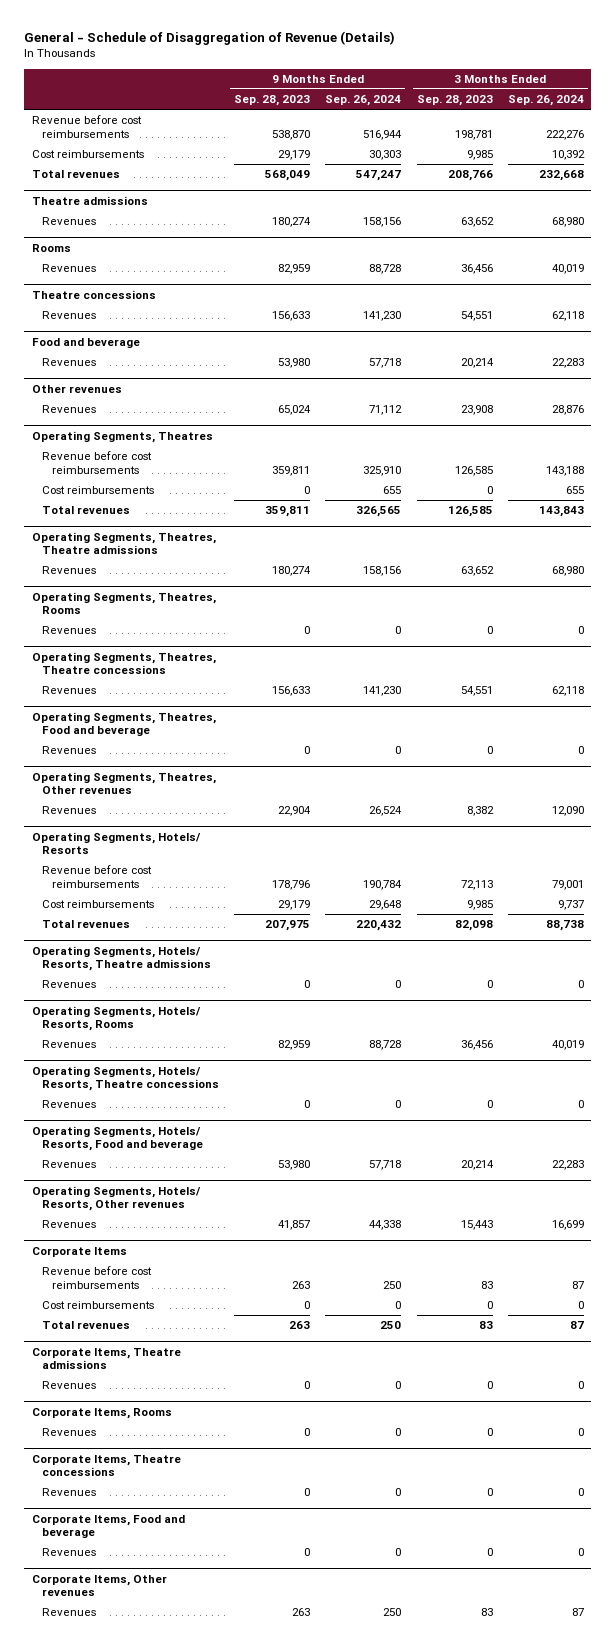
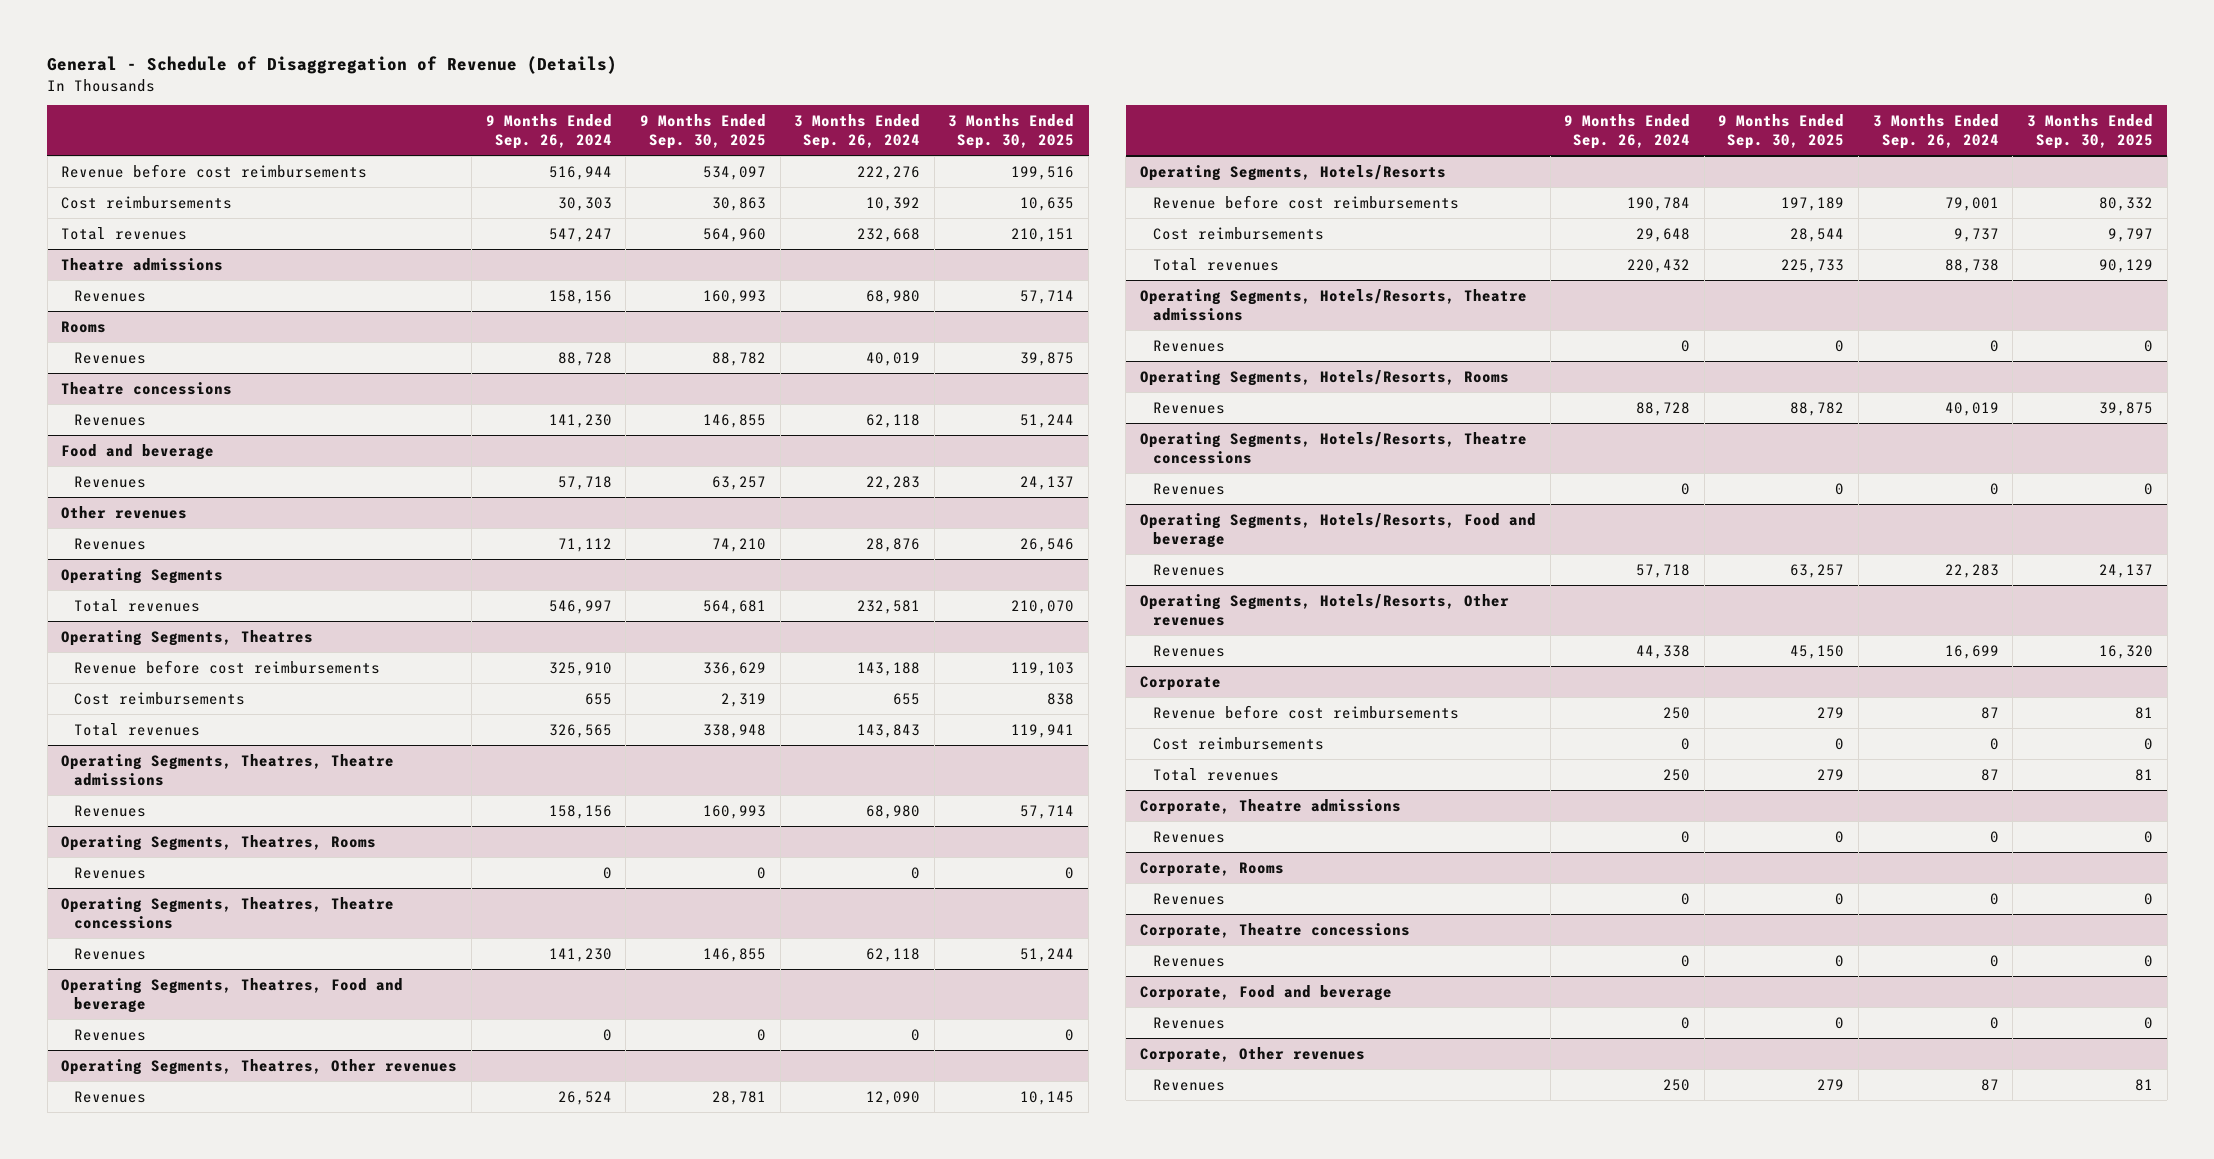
- | 9 Months Ended Sep. 28, 2023 | 9 Months Ended Sep. 26, 2024 | 3 Months Ended Sep. 28, 2023 | 3 Months Ended Sep. 26, 2024
+ | 9 Months Ended Sep. 26, 2024 | 9 Months Ended Sep. 30, 2025 | 3 Months Ended Sep. 26, 2024 | 3 Months Ended Sep. 30, 2025
+ Operating Segments
+ Total revenues | 546,997 | 564,681 | 232,581 | 210,070
- Operating Segments, Hotels/ Resorts
+ Operating Segments, Hotels/Resorts
- Operating Segments, Hotels/ Resorts, Theatre admissions
+ Operating Segments, Hotels/Resorts, Theatre admissions
- Operating Segments, Hotels/ Resorts, Rooms
+ Operating Segments, Hotels/Resorts, Rooms
- Operating Segments, Hotels/ Resorts, Theatre concessions
+ Operating Segments, Hotels/Resorts, Theatre concessions
- Operating Segments, Hotels/ Resorts, Food and beverage
+ Operating Segments, Hotels/Resorts, Food and beverage
- Operating Segments, Hotels/ Resorts, Other revenues
+ Operating Segments, Hotels/Resorts, Other revenues
- Corporate Items
+ Corporate
- Corporate Items, Theatre admissions
+ Corporate, Theatre admissions
- Corporate Items, Rooms
+ Corporate, Rooms
- Corporate Items, Theatre concessions
+ Corporate, Theatre concessions
- Corporate Items, Food and beverage
+ Corporate, Food and beverage
- Corporate Items, Other revenues
+ Corporate, Other revenues

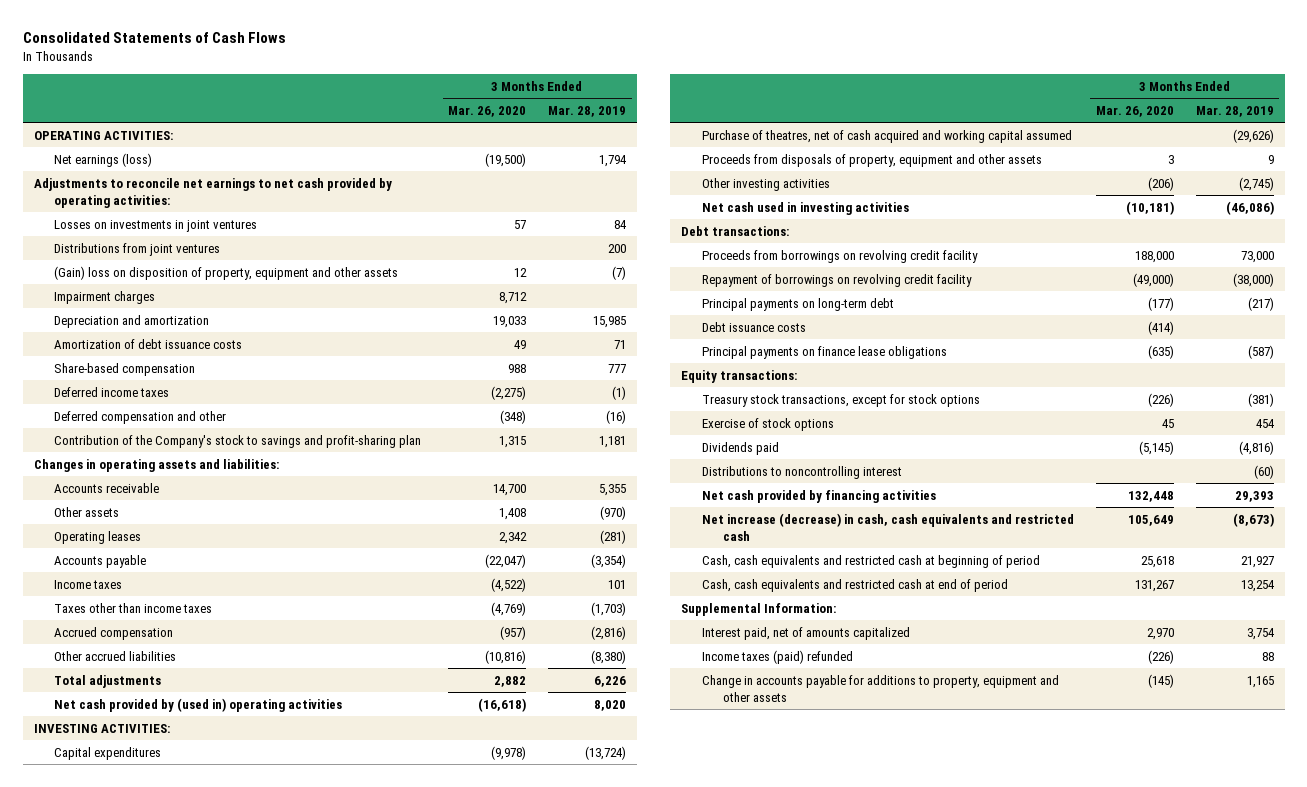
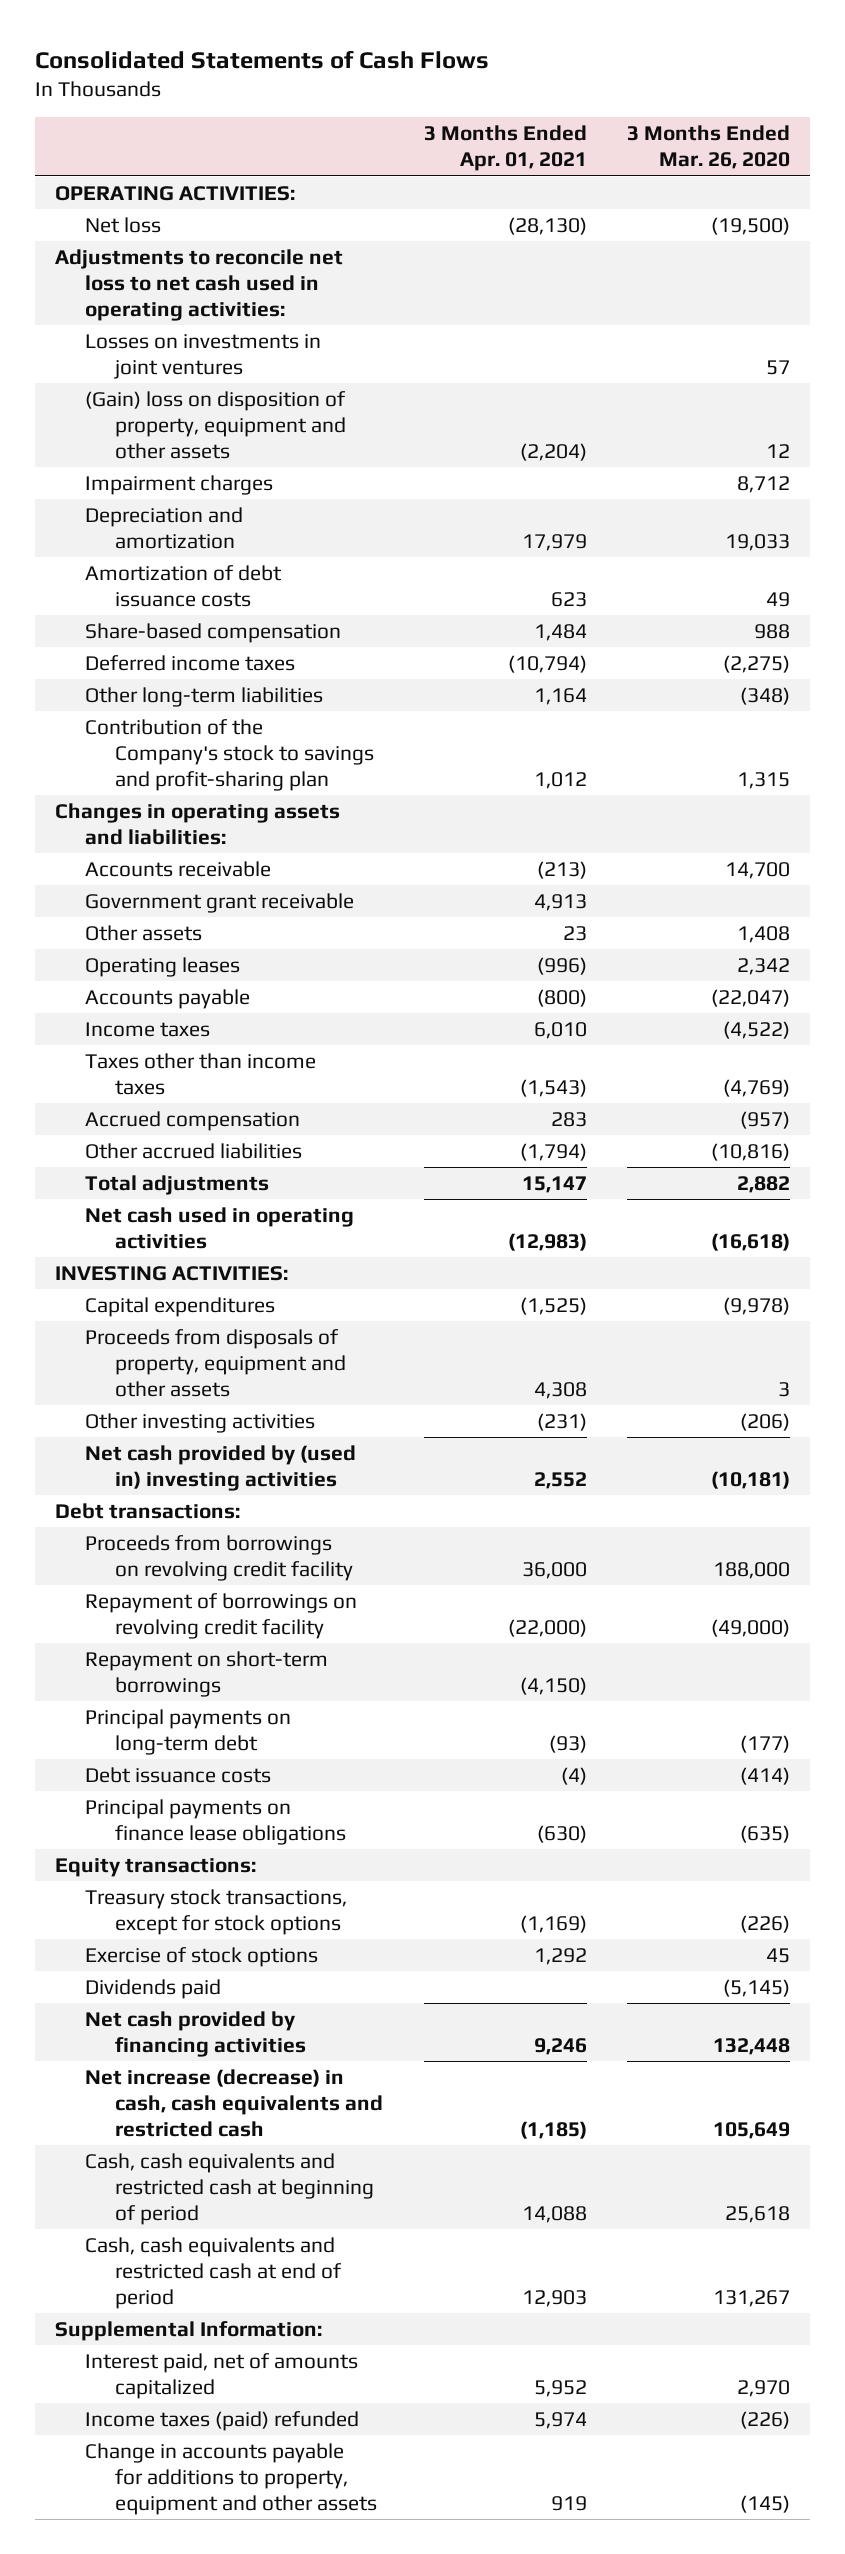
- | 3 Months Ended Mar. 26, 2020 | 3 Months Ended Mar. 28, 2019
+ | 3 Months Ended Apr. 01, 2021 | 3 Months Ended Mar. 26, 2020
- Net earnings (loss) | (19,500) | 1,794
- Adjustments to reconcile net earnings to net cash provided by operating activities:
+ Net loss | (28,130) | (19,500)
+ Adjustments to reconcile net loss to net cash used in operating activities:
- Distributions from joint ventures | | 200
- Deferred compensation and other | (348) | (16)
+ Other long-term liabilities | 1,164 | (348)
+ Government grant receivable | 4,913 |
- Net cash provided by (used in) operating activities | (16,618) | 8,020
+ Net cash used in operating activities | (12,983) | (16,618)
- Purchase of theatres, net of cash acquired and working capital assumed | | (29,626)
- Net cash used in investing activities | (10,181) | (46,086)
+ Net cash provided by (used in) investing activities | 2,552 | (10,181)
+ Repayment on short-term borrowings | (4,150) |
- Distributions to noncontrolling interest | | (60)

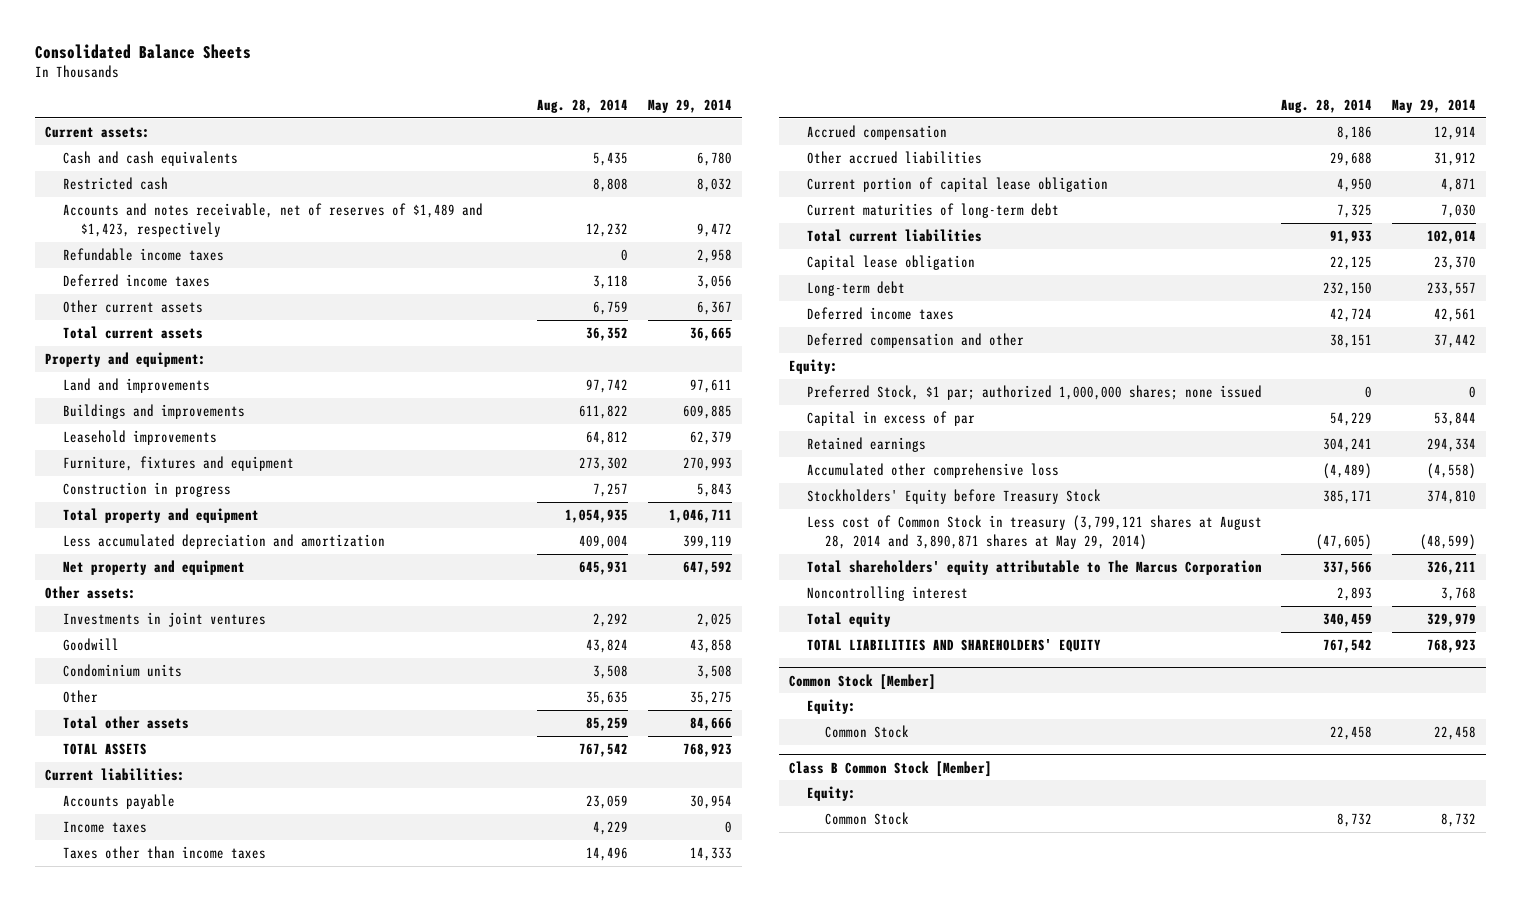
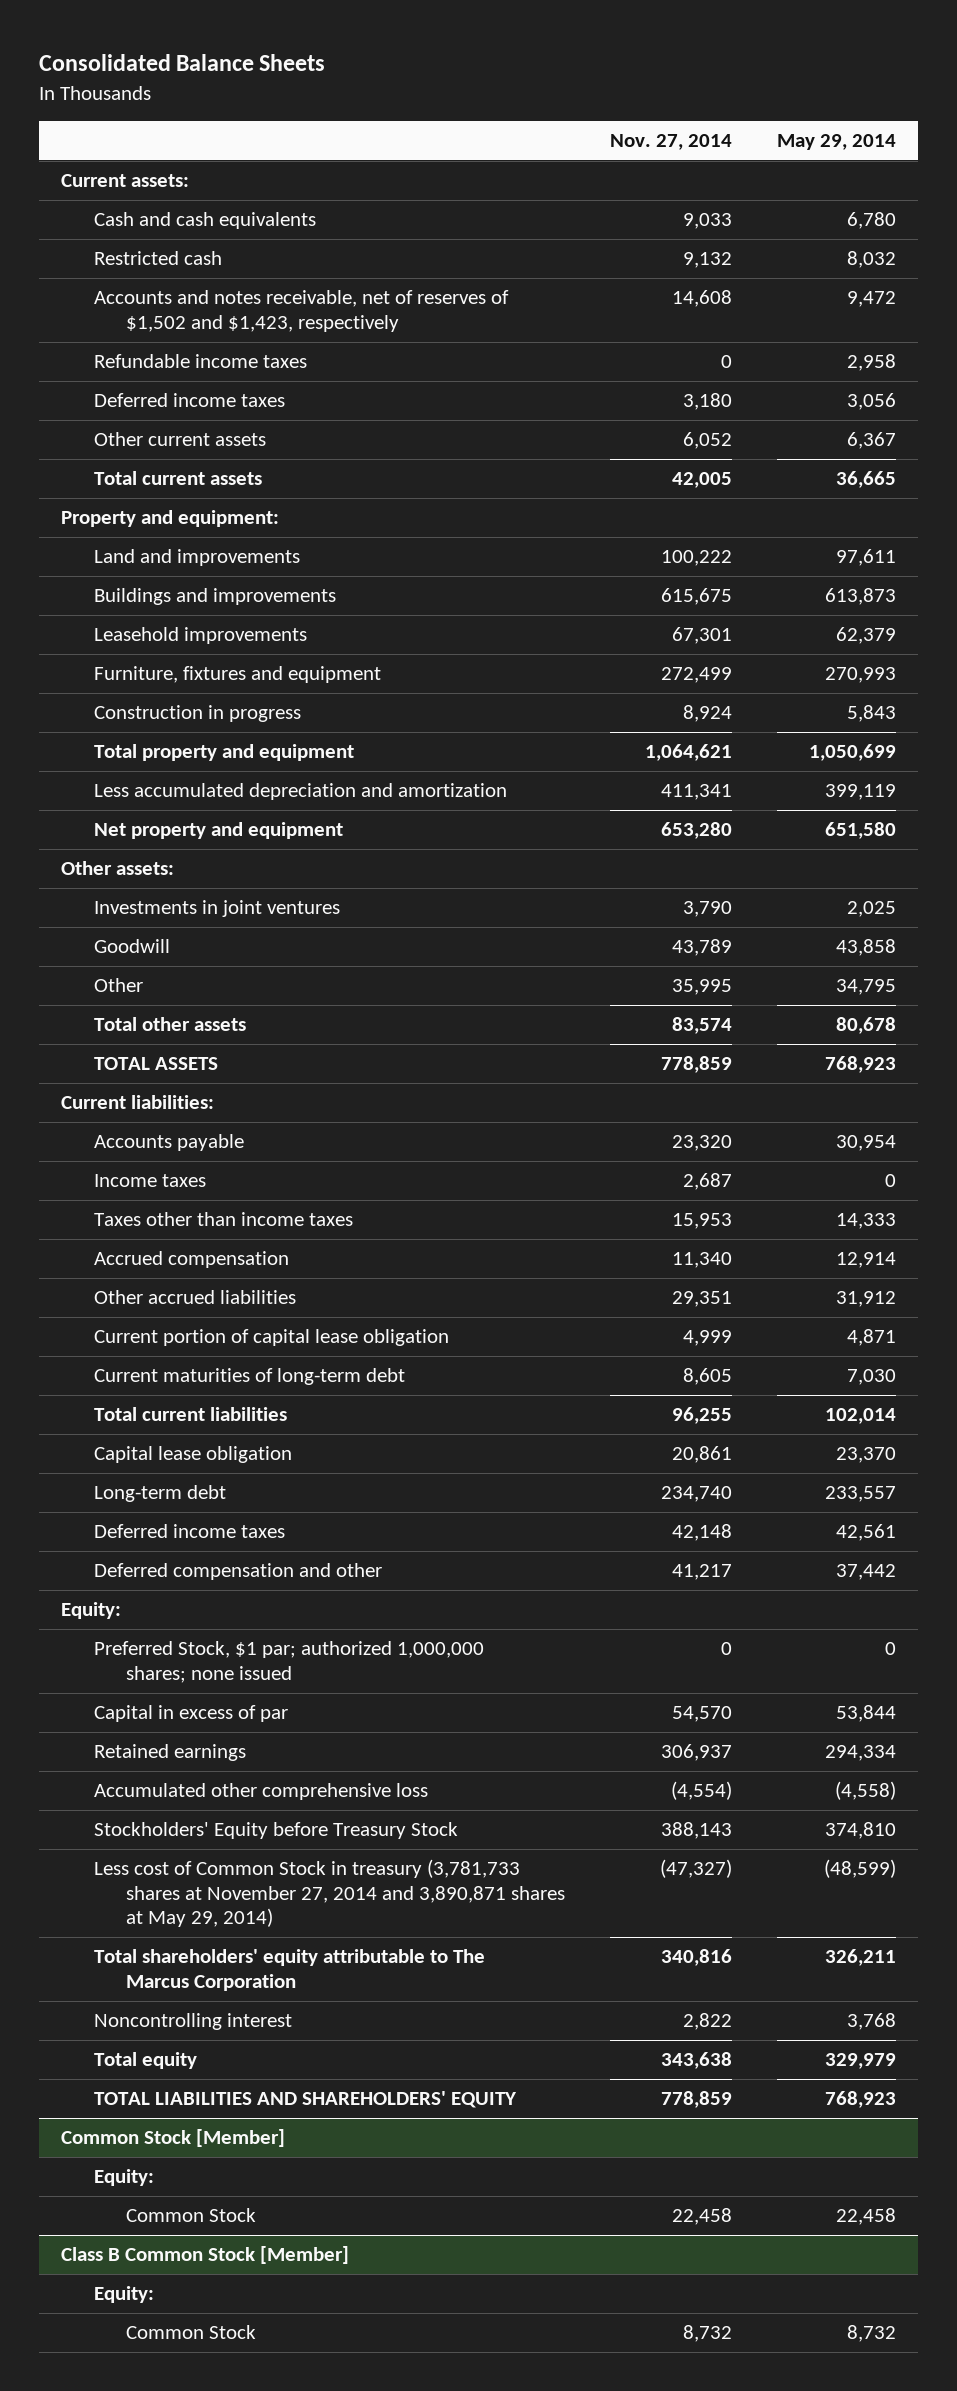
- | Aug. 28, 2014 | May 29, 2014
+ | Nov. 27, 2014 | May 29, 2014
- Accounts and notes receivable, net of reserves of $1,489 and $1,423, respectively | 12,232 | 9,472
+ Accounts and notes receivable, net of reserves of $1,502 and $1,423, respectively | 14,608 | 9,472
- Buildings and improvements | 611,822 | 609,885
+ Buildings and improvements | 615,675 | 613,873
- Total property and equipment | 1,054,935 | 1,046,711
+ Total property and equipment | 1,064,621 | 1,050,699
- Net property and equipment | 645,931 | 647,592
+ Net property and equipment | 653,280 | 651,580
- Condominium units | 3,508 | 3,508
- Other | 35,635 | 35,275
- Total other assets | 85,259 | 84,666
+ Other | 35,995 | 34,795
+ Total other assets | 83,574 | 80,678
- Less cost of Common Stock in treasury (3,799,121 shares at August 28, 2014 and 3,890,871 shares at May 29, 2014) | (47,605) | (48,599)
+ Less cost of Common Stock in treasury (3,781,733 shares at November 27, 2014 and 3,890,871 shares at May 29, 2014) | (47,327) | (48,599)

